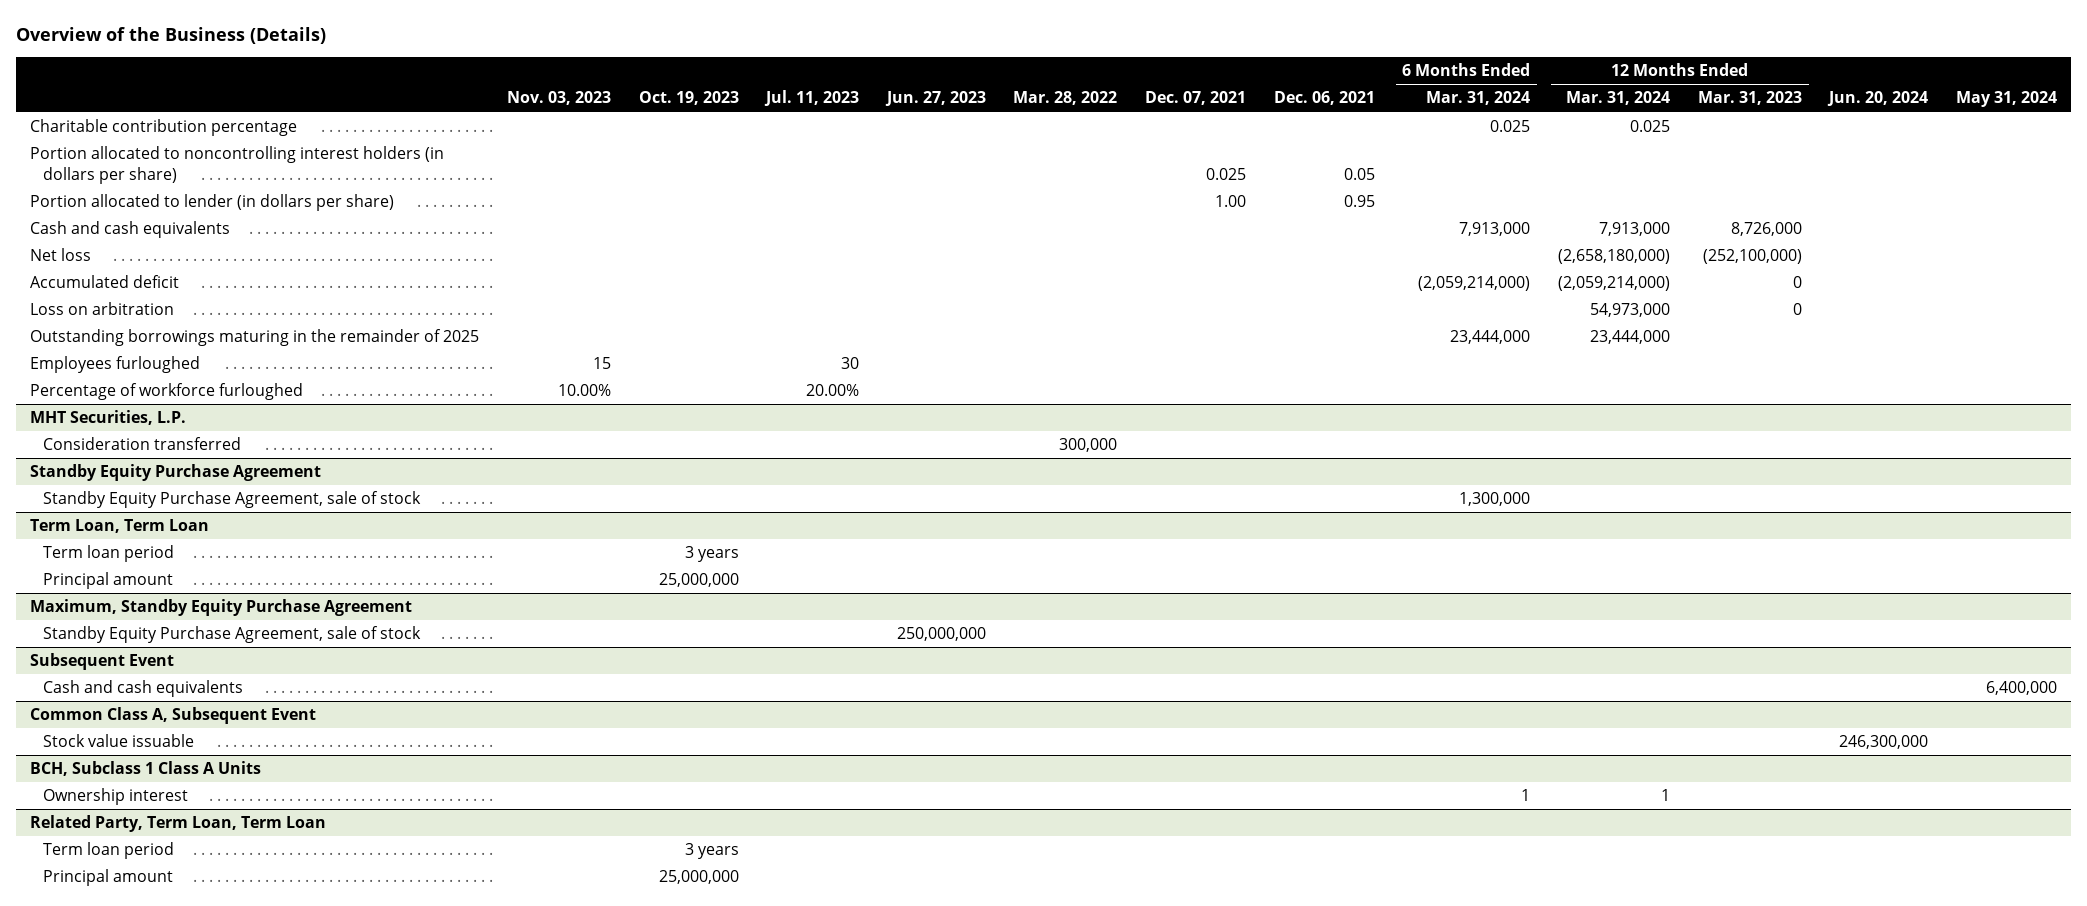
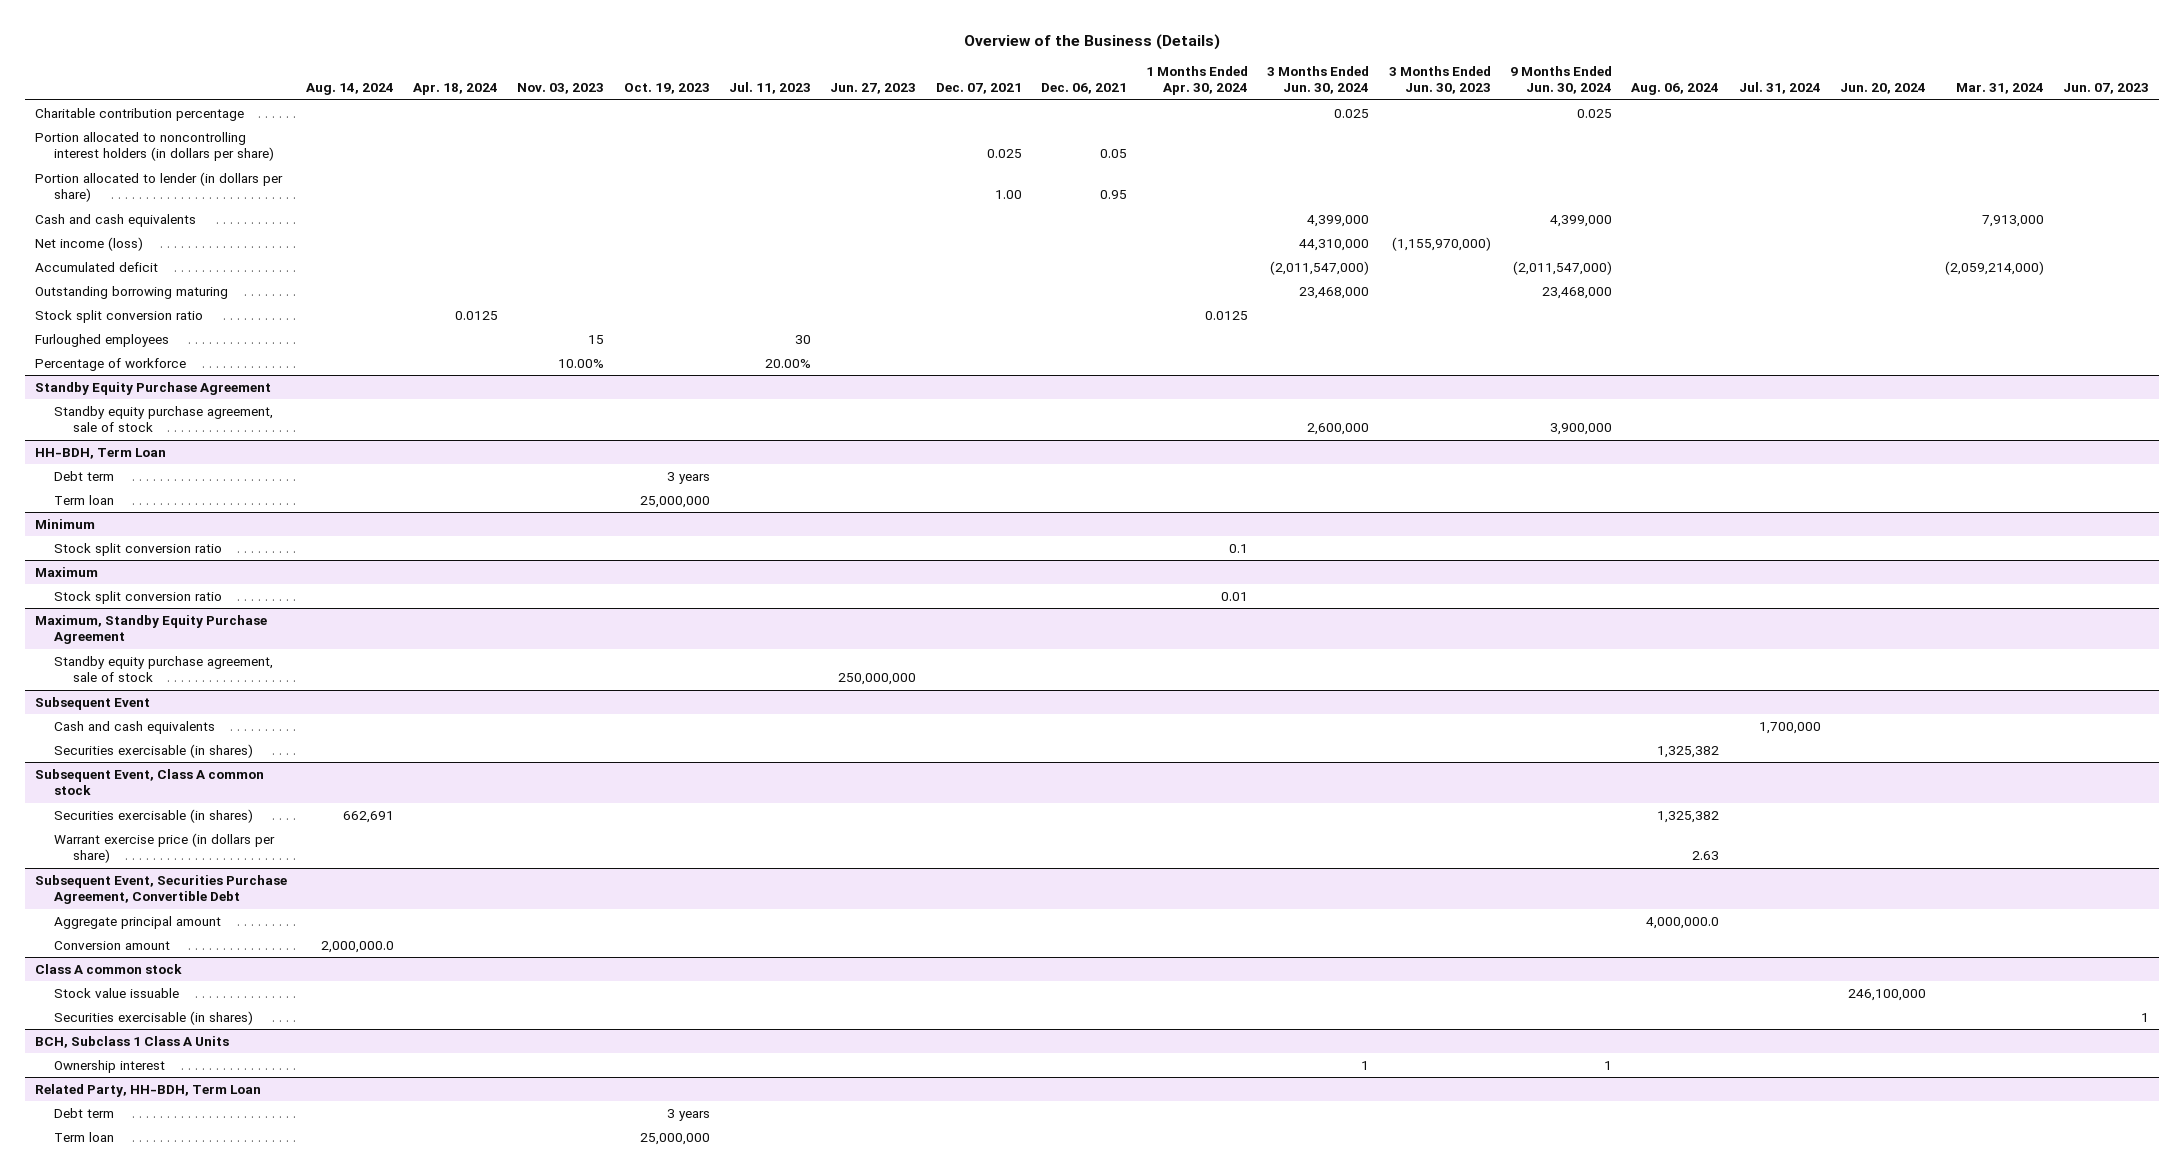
- | Nov. 03, 2023 | Oct. 19, 2023 | Jul. 11, 2023 | Jun. 27, 2023 | Mar. 28, 2022 | Dec. 07, 2021 | Dec. 06, 2021 | 6 Months Ended Mar. 31, 2024 | 12 Months Ended Mar. 31, 2024 | 12 Months Ended Mar. 31, 2023 | Jun. 20, 2024 | May 31, 2024
+ | Aug. 14, 2024 | Apr. 18, 2024 | Nov. 03, 2023 | Oct. 19, 2023 | Jul. 11, 2023 | Jun. 27, 2023 | Dec. 07, 2021 | Dec. 06, 2021 | 1 Months Ended Apr. 30, 2024 | 3 Months Ended Jun. 30, 2024 | 3 Months Ended Jun. 30, 2023 | 9 Months Ended Jun. 30, 2024 | Aug. 06, 2024 | Jul. 31, 2024 | Jun. 20, 2024 | Mar. 31, 2024 | Jun. 07, 2023
- Net loss | | | | | | | | | (2,658,180,000) | (252,100,000) | |
+ Net income (loss) | | | | | | | | | | 44,310,000 | (1,155,970,000) | | | | | |
- Loss on arbitration | | | | | | | | | 54,973,000 | 0 | |
- Outstanding borrowings maturing in the remainder of 2025 | | | | | | | | 23,444,000 | 23,444,000 | | |
- Employees furloughed | 15 | | 30 | | | | | | | | |
- Percentage of workforce furloughed | 10.00% | | 20.00% | | | | | | | | |
- MHT Securities, L.P.
- Consideration transferred | | | | | 300,000 | | | | | | |
+ Outstanding borrowing maturing | | | | | | | | | | 23,468,000 | | 23,468,000 | | | | |
+ Stock split conversion ratio | | 0.0125 | | | | | | | 0.0125 | | | | | | | |
+ Furloughed employees | | | 15 | | 30 | | | | | | | | | | | |
+ Percentage of workforce | | | 10.00% | | 20.00% | | | | | | | | | | | |
@ Standby Equity Purchase Agreement
- Standby Equity Purchase Agreement, sale of stock | | | | | | | | 1,300,000 | | | |
- Term Loan, Term Loan
- Term loan period | | 3 years | | | | | | | | | |
- Principal amount | | 25,000,000 | | | | | | | | | |
@ Standby Equity Purchase Agreement
+ Standby equity purchase agreement, sale of stock | | | | | | | | | | 2,600,000 | | 3,900,000 | | | | |
+ HH-BDH, Term Loan
+ Debt term | | | | 3 years | | | | | | | | | | | | |
+ Term loan | | | | 25,000,000 | | | | | | | | | | | | |
+ Minimum
+ Stock split conversion ratio | | | | | | | | | 0.1 | | | | | | | |
+ Maximum
+ Stock split conversion ratio | | | | | | | | | 0.01 | | | | | | | |
@ Maximum, Standby Equity Purchase Agreement
- Standby Equity Purchase Agreement, sale of stock | | | | 250,000,000 | | | | | | | |
+ Standby equity purchase agreement, sale of stock | | | | | | 250,000,000 | | | | | | | | | | |
- Common Class A, Subsequent Event
- Stock value issuable | | | | | | | | | | | 246,300,000 |
@ Subsequent Event
+ Securities exercisable (in shares) | | | | | | | | | | | | | 1,325,382 | | | |
+ Subsequent Event, Class A common stock
+ Securities exercisable (in shares) | 662,691 | | | | | | | | | | | | 1,325,382 | | | |
+ Warrant exercise price (in dollars per share) | | | | | | | | | | | | | 2.63 | | | |
+ Subsequent Event, Securities Purchase Agreement, Convertible Debt
+ Aggregate principal amount | | | | | | | | | | | | | 4,000,000.0 | | | |
+ Conversion amount | 2,000,000.0 | | | | | | | | | | | | | | | |
+ Class A common stock
+ Stock value issuable | | | | | | | | | | | | | | | 246,100,000 | |
+ Securities exercisable (in shares) | | | | | | | | | | | | | | | | | 1
- Related Party, Term Loan, Term Loan
- Term loan period | | 3 years | | | | | | | | | |
- Principal amount | | 25,000,000 | | | | | | | | | |
+ Related Party, HH-BDH, Term Loan
+ Debt term | | | | 3 years | | | | | | | | | | | | |
+ Term loan | | | | 25,000,000 | | | | | | | | | | | | |

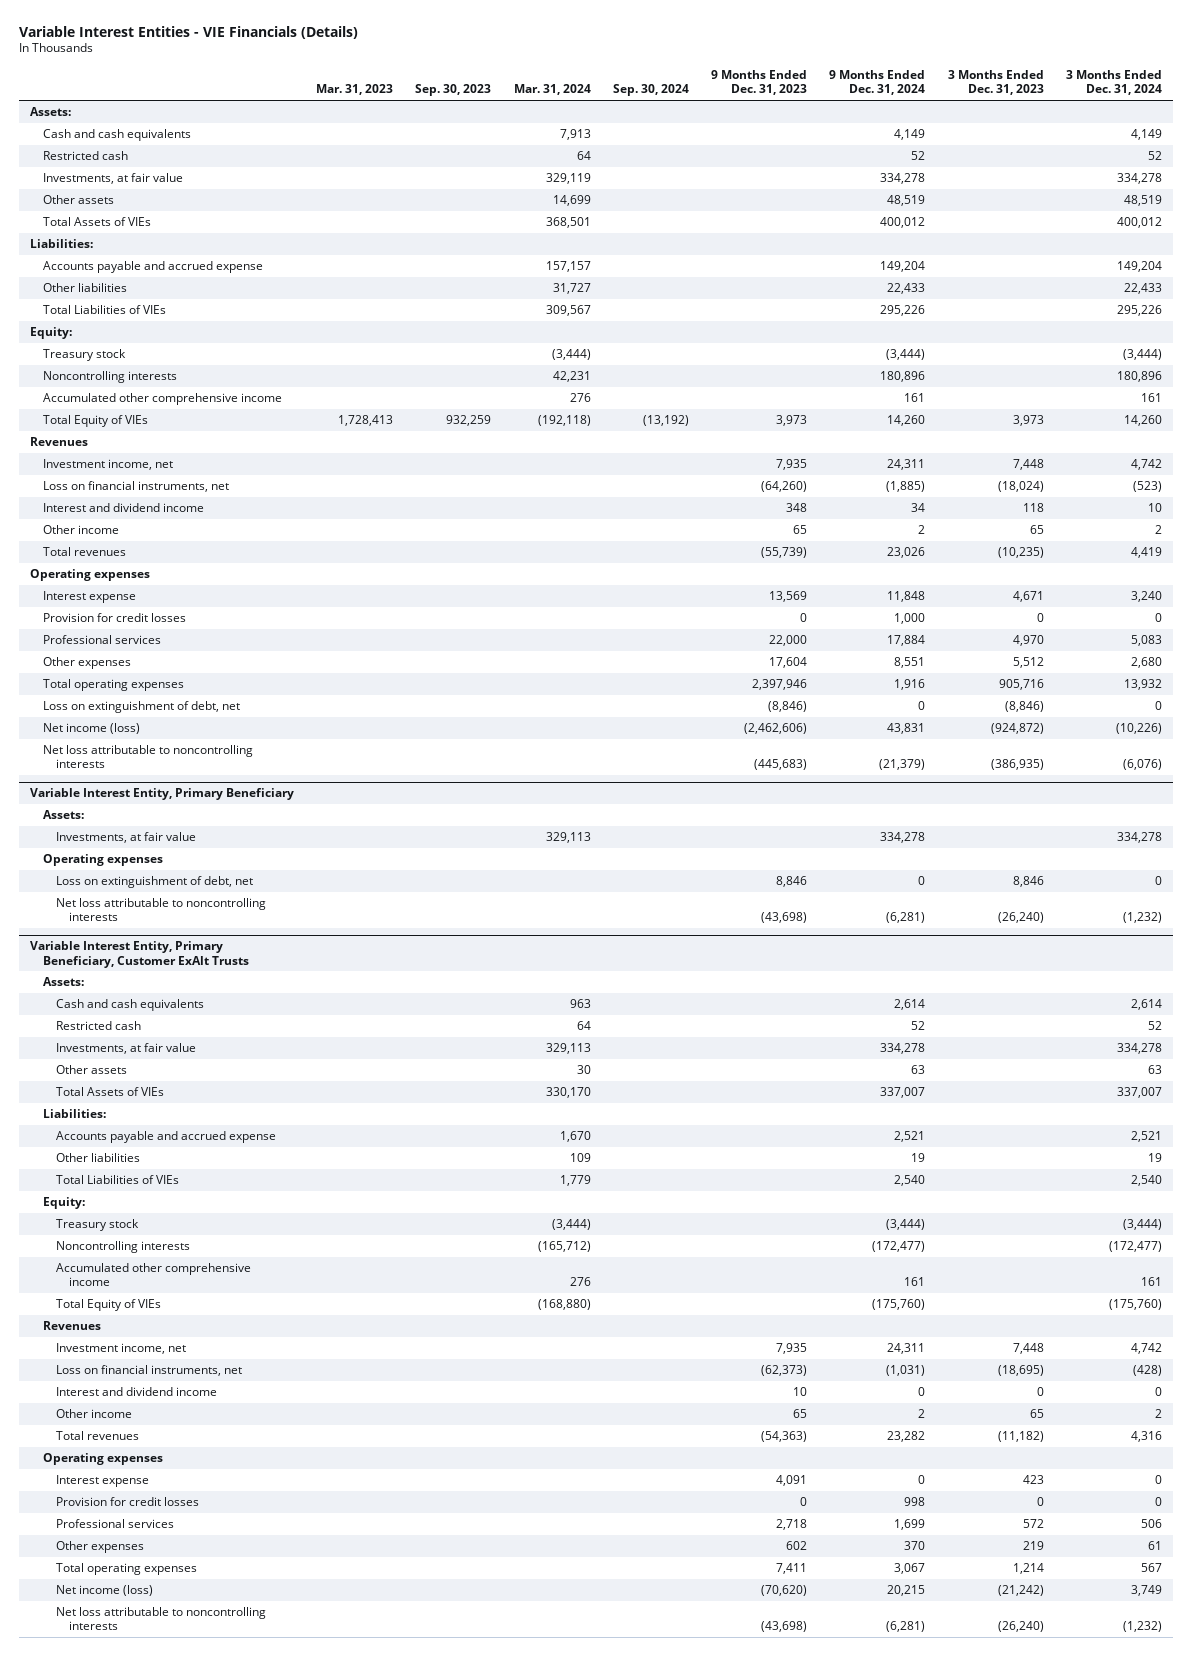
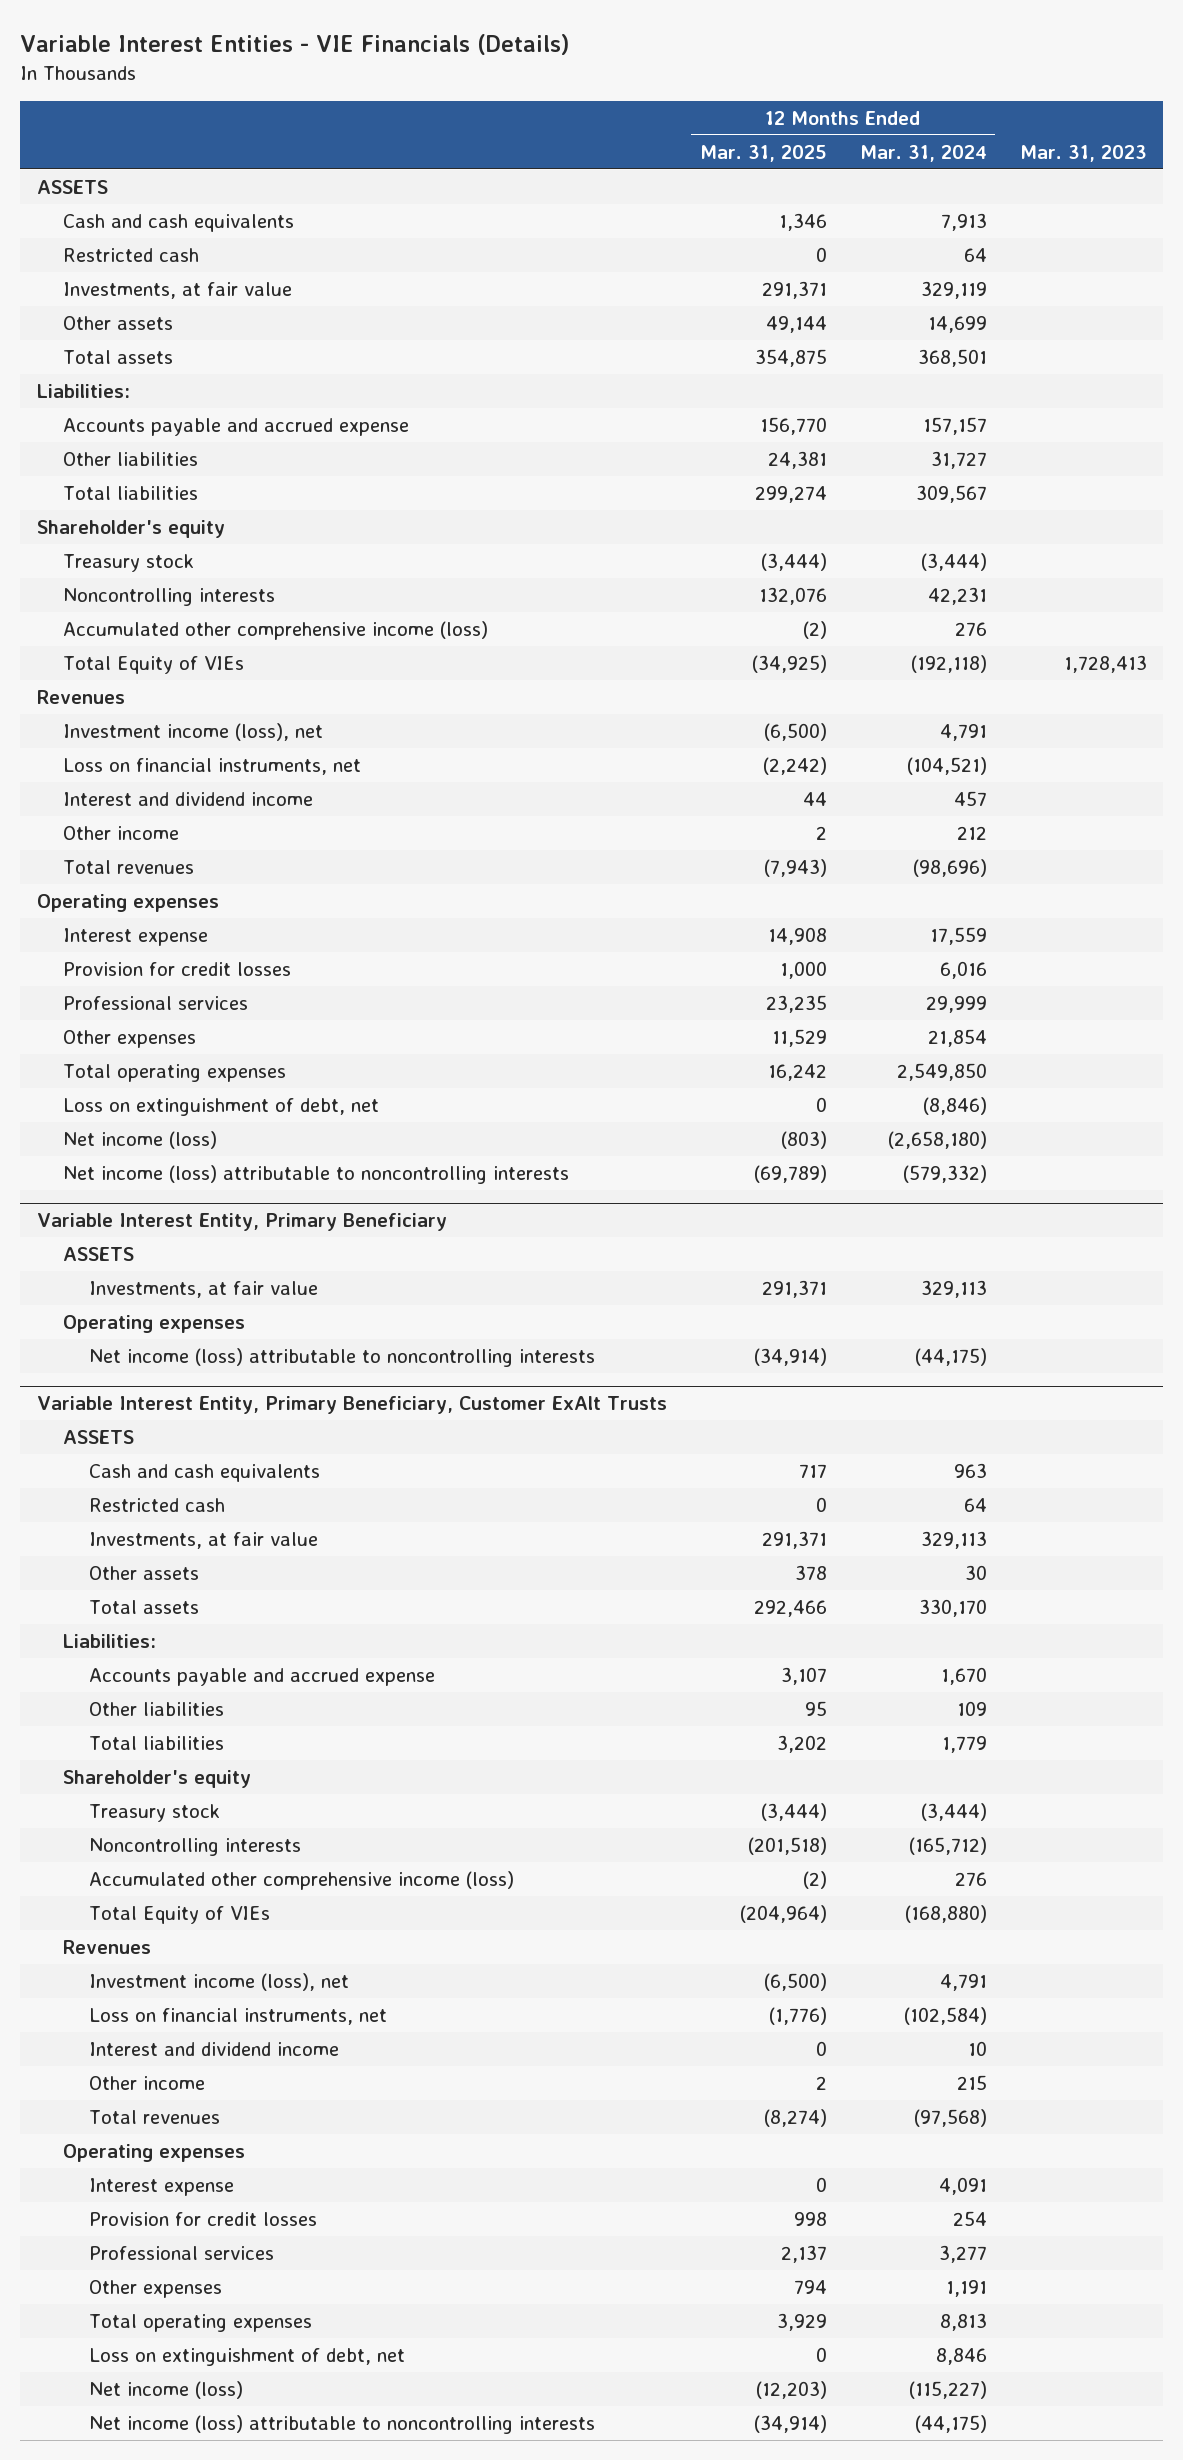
- | Mar. 31, 2023 | Sep. 30, 2023 | Mar. 31, 2024 | Sep. 30, 2024 | 9 Months Ended Dec. 31, 2023 | 9 Months Ended Dec. 31, 2024 | 3 Months Ended Dec. 31, 2023 | 3 Months Ended Dec. 31, 2024
+ | 12 Months Ended Mar. 31, 2025 | 12 Months Ended Mar. 31, 2024 | Mar. 31, 2023
- Assets:
+ ASSETS
- Total Assets of VIEs | | | 368,501 | | | 400,012 | | 400,012
+ Total assets | 354,875 | 368,501 |
- Total Liabilities of VIEs | | | 309,567 | | | 295,226 | | 295,226
- Equity:
+ Total liabilities | 299,274 | 309,567 |
+ Shareholder's equity
- Accumulated other comprehensive income | | | 276 | | | 161 | | 161
+ Accumulated other comprehensive income (loss) | (2) | 276 |
- Investment income, net | | | | | 7,935 | 24,311 | 7,448 | 4,742
+ Investment income (loss), net | (6,500) | 4,791 |
- Net loss attributable to noncontrolling interests | | | | | (445,683) | (21,379) | (386,935) | (6,076)
+ Net income (loss) attributable to noncontrolling interests | (69,789) | (579,332) |
@ Variable Interest Entity, Primary Beneficiary
- Assets:
+ ASSETS
- Loss on extinguishment of debt, net | | | | | 8,846 | 0 | 8,846 | 0
- Net loss attributable to noncontrolling interests | | | | | (43,698) | (6,281) | (26,240) | (1,232)
+ Net income (loss) attributable to noncontrolling interests | (34,914) | (44,175) |
@ Variable Interest Entity, Primary Beneficiary, Customer ExAlt Trusts
- Assets:
+ ASSETS
- Total Assets of VIEs | | | 330,170 | | | 337,007 | | 337,007
+ Total assets | 292,466 | 330,170 |
- Total Liabilities of VIEs | | | 1,779 | | | 2,540 | | 2,540
- Equity:
+ Total liabilities | 3,202 | 1,779 |
+ Shareholder's equity
- Accumulated other comprehensive income | | | 276 | | | 161 | | 161
+ Accumulated other comprehensive income (loss) | (2) | 276 |
- Investment income, net | | | | | 7,935 | 24,311 | 7,448 | 4,742
+ Investment income (loss), net | (6,500) | 4,791 |
+ Loss on extinguishment of debt, net | 0 | 8,846 |
- Net loss attributable to noncontrolling interests | | | | | (43,698) | (6,281) | (26,240) | (1,232)
+ Net income (loss) attributable to noncontrolling interests | (34,914) | (44,175) |

